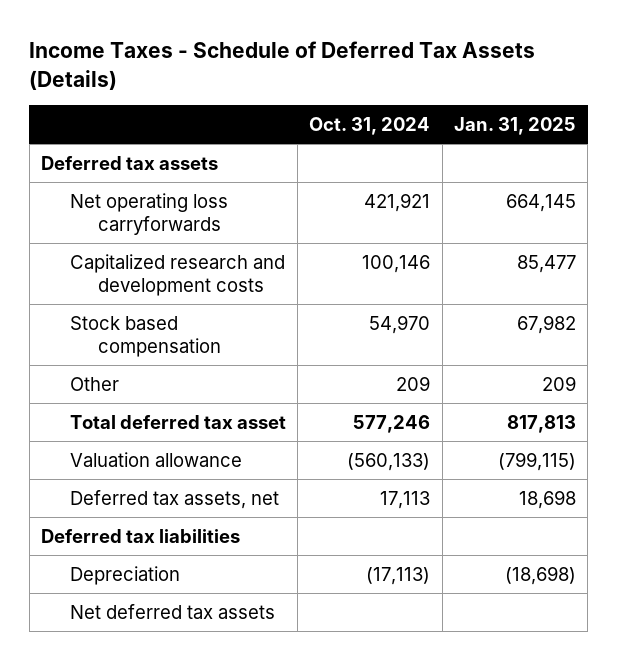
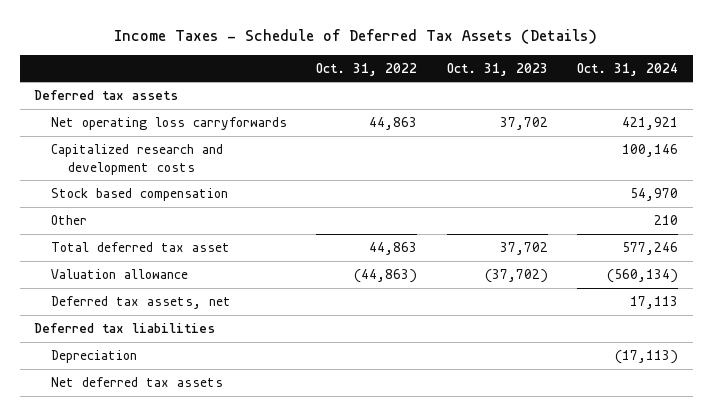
- | Oct. 31, 2024 | Jan. 31, 2025
+ | Oct. 31, 2022 | Oct. 31, 2023 | Oct. 31, 2024
- Other | 209 | 209
+ Other | | | 210
- Valuation allowance | (560,133) | (799,115)
+ Valuation allowance | (44,863) | (37,702) | (560,134)

